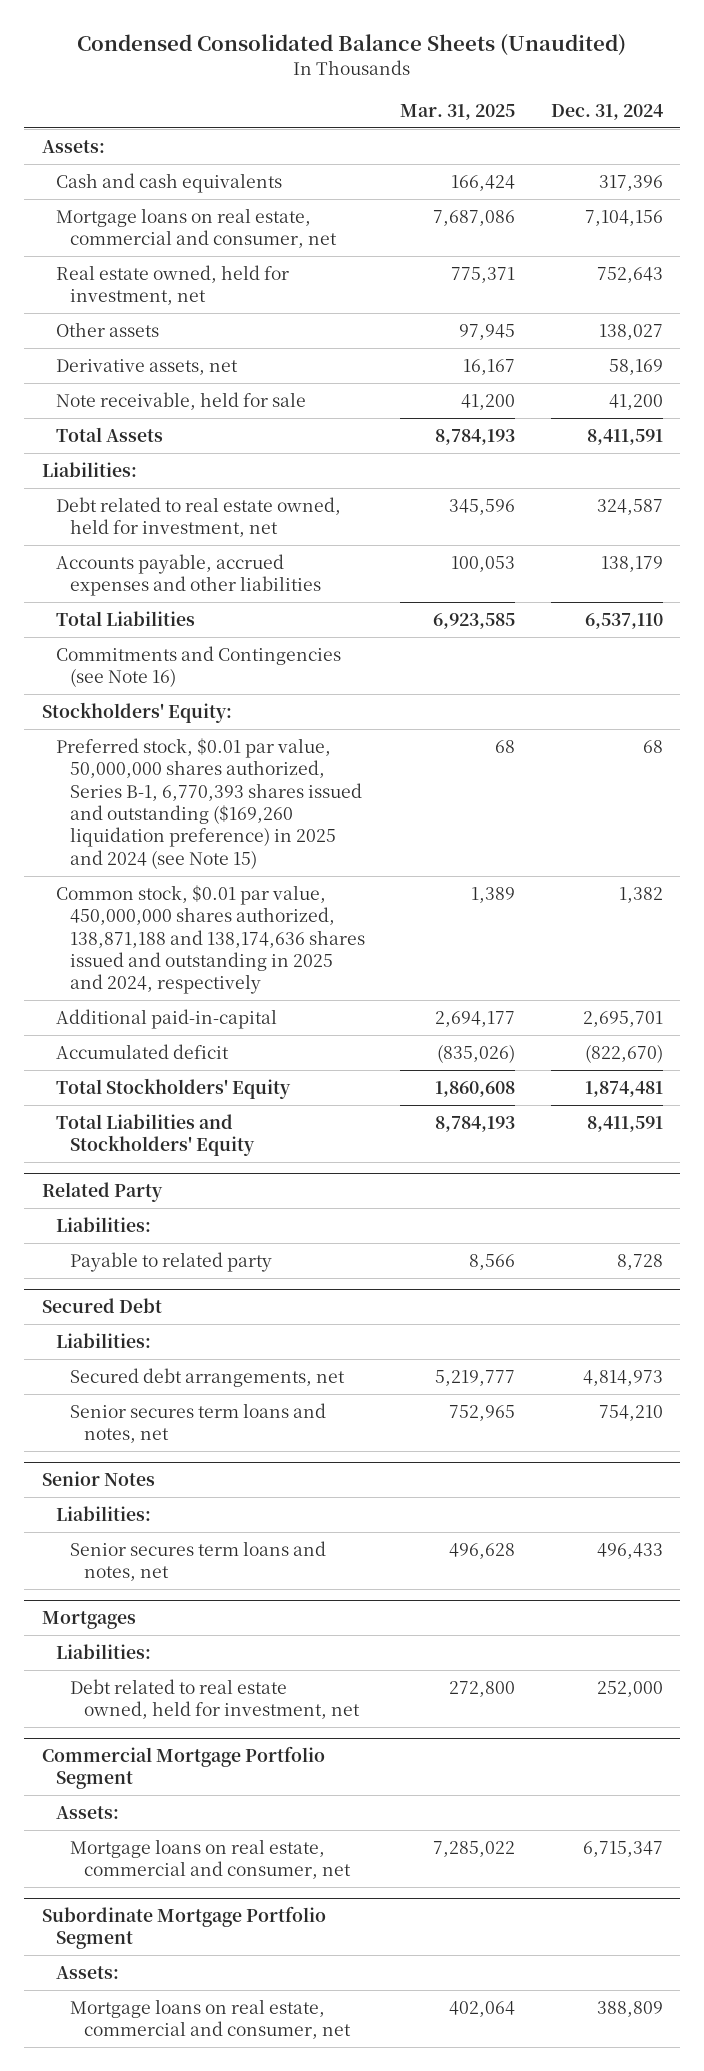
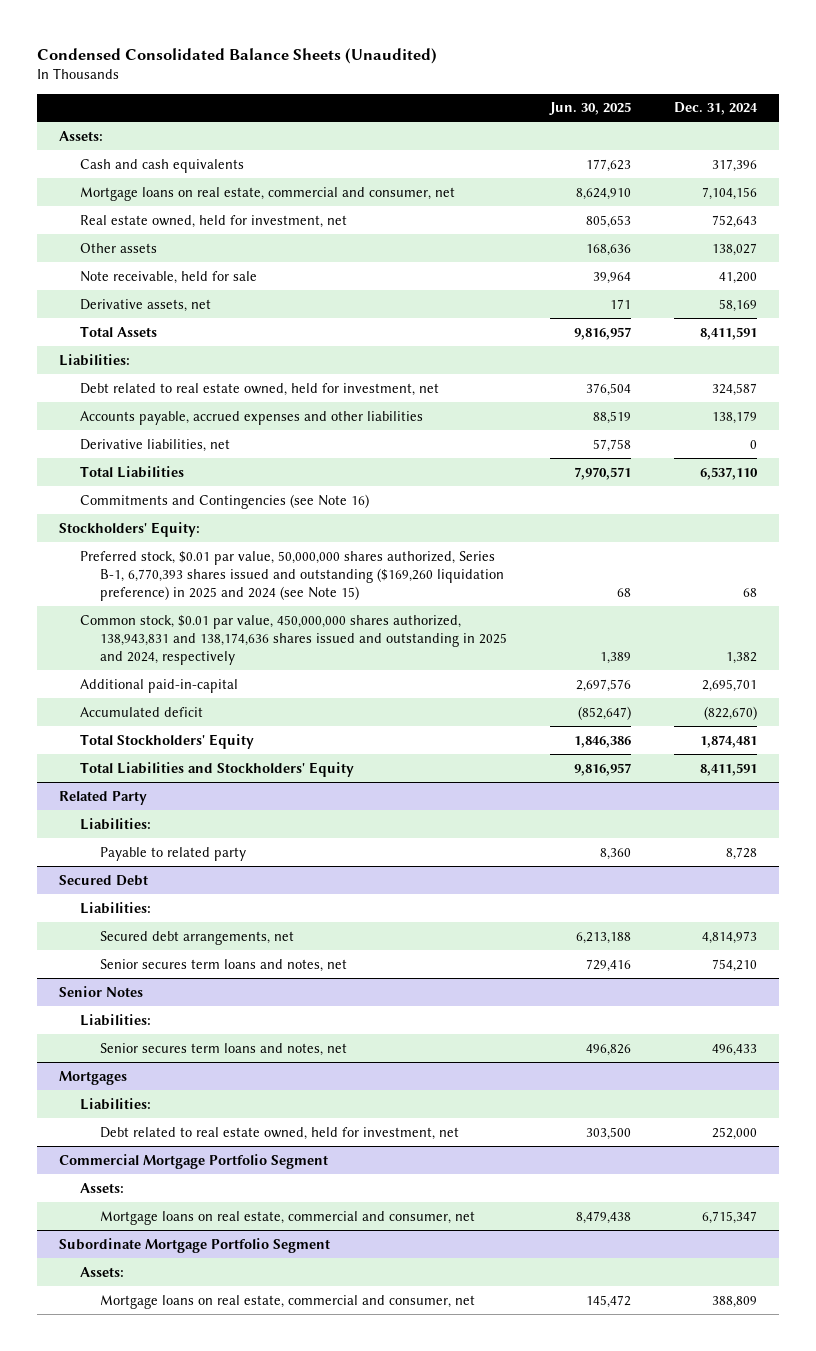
- | Mar. 31, 2025 | Dec. 31, 2024
+ | Jun. 30, 2025 | Dec. 31, 2024
moved down: Derivative assets, net | 171 | 58,169
+ Derivative liabilities, net | 57,758 | 0
- Common stock, $0.01 par value, 450,000,000 shares authorized, 138,871,188 and 138,174,636 shares issued and outstanding in 2025 and 2024, respectively | 1,389 | 1,382
+ Common stock, $0.01 par value, 450,000,000 shares authorized, 138,943,831 and 138,174,636 shares issued and outstanding in 2025 and 2024, respectively | 1,389 | 1,382

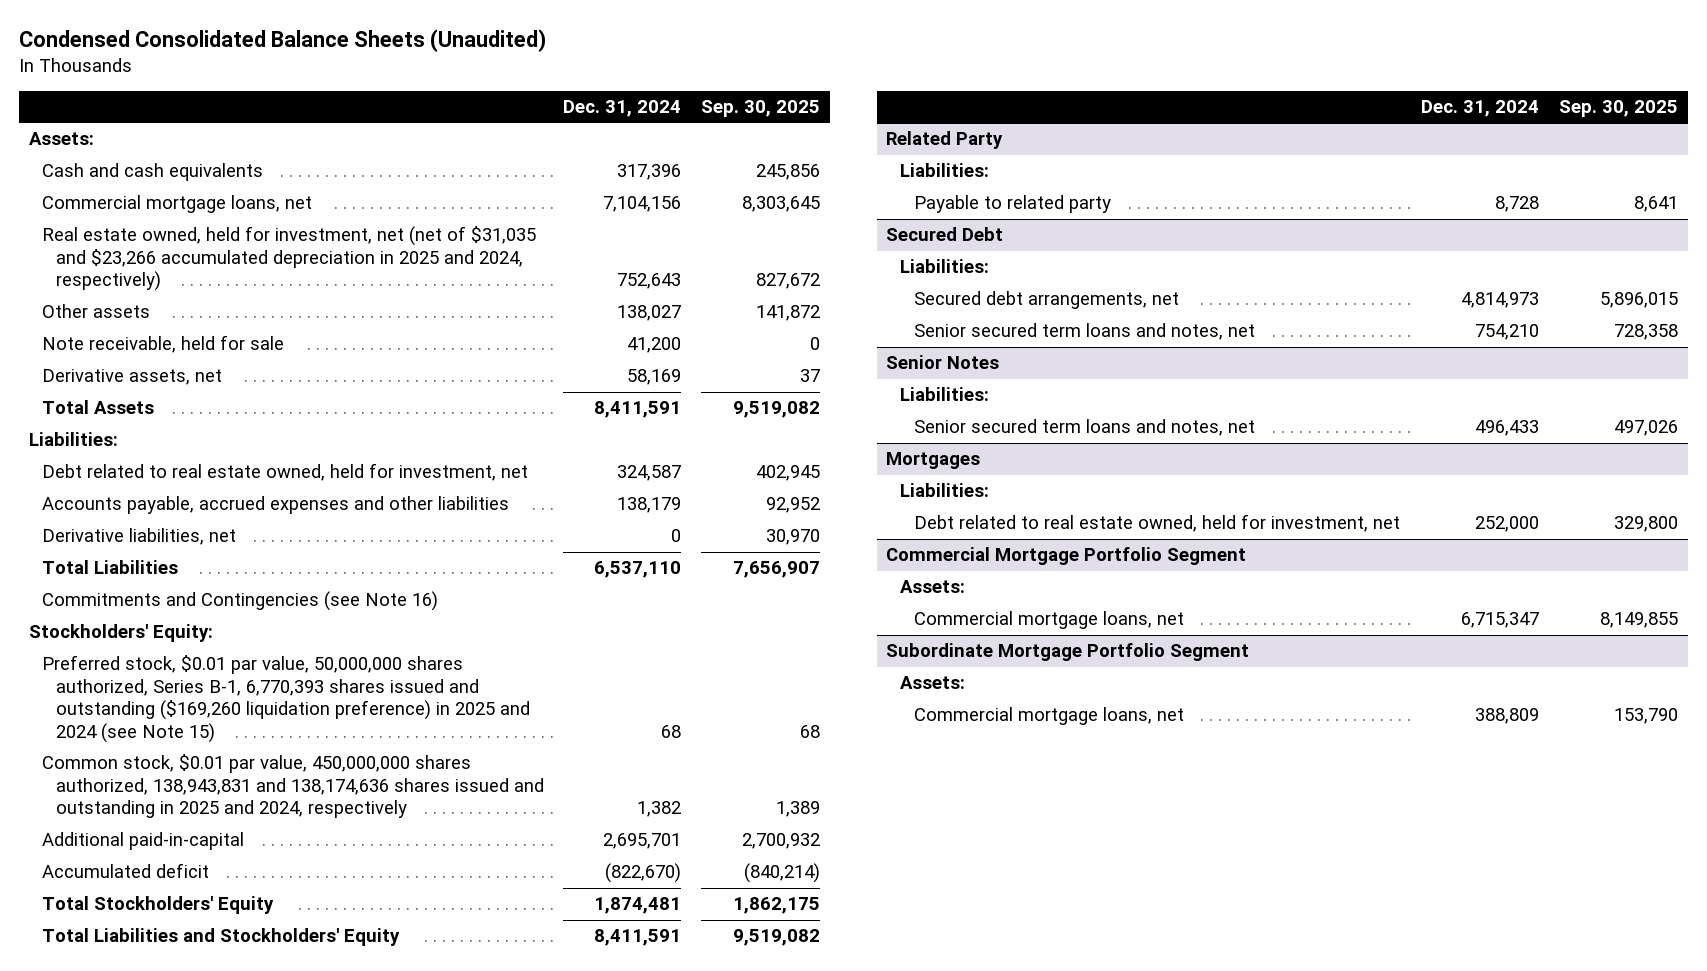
- | Jun. 30, 2025 | Dec. 31, 2024
+ | Dec. 31, 2024 | Sep. 30, 2025
- Mortgage loans on real estate, commercial and consumer, net | 8,624,910 | 7,104,156
- Real estate owned, held for investment, net | 805,653 | 752,643
+ Commercial mortgage loans, net | 7,104,156 | 8,303,645
+ Real estate owned, held for investment, net (net of $31,035 and $23,266 accumulated depreciation in 2025 and 2024, respectively) | 752,643 | 827,672
@ Secured Debt
- Senior secures term loans and notes, net | 729,416 | 754,210
+ Senior secured term loans and notes, net | 754,210 | 728,358
@ Senior Notes
- Senior secures term loans and notes, net | 496,826 | 496,433
+ Senior secured term loans and notes, net | 496,433 | 497,026
@ Commercial Mortgage Portfolio Segment
- Mortgage loans on real estate, commercial and consumer, net | 8,479,438 | 6,715,347
+ Commercial mortgage loans, net | 6,715,347 | 8,149,855
@ Subordinate Mortgage Portfolio Segment
- Mortgage loans on real estate, commercial and consumer, net | 145,472 | 388,809
+ Commercial mortgage loans, net | 388,809 | 153,790

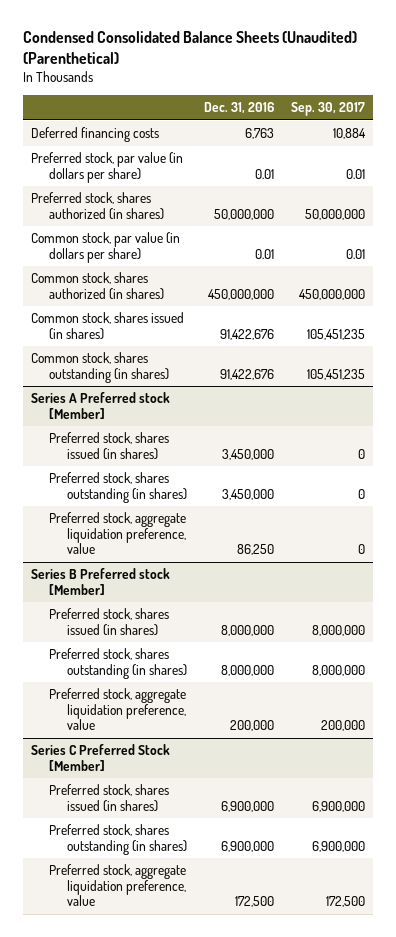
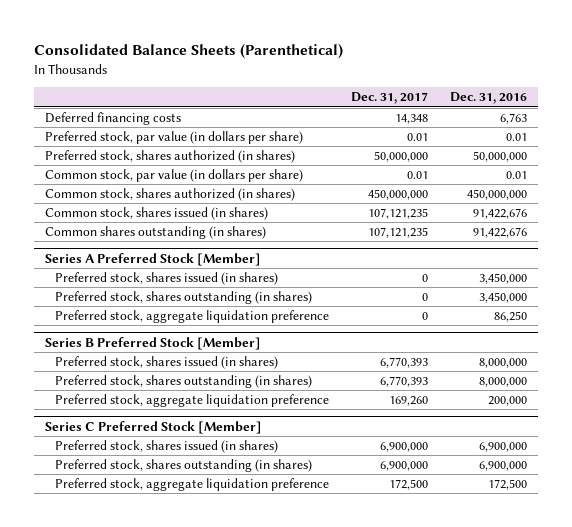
- Condensed Consolidated Balance Sheets (Unaudited) (Parenthetical)
+ Consolidated Balance Sheets (Parenthetical)
- | Dec. 31, 2016 | Sep. 30, 2017
+ | Dec. 31, 2017 | Dec. 31, 2016
- Common stock, shares outstanding (in shares) | 91,422,676 | 105,451,235
- Series A Preferred stock [Member]
+ Common shares outstanding (in shares) | 107,121,235 | 91,422,676
+ Series A Preferred Stock [Member]
- Preferred stock, aggregate liquidation preference, value | 86,250 | 0
- Series B Preferred stock [Member]
+ Preferred stock, aggregate liquidation preference | 0 | 86,250
+ Series B Preferred Stock [Member]
- Preferred stock, aggregate liquidation preference, value | 200,000 | 200,000
+ Preferred stock, aggregate liquidation preference | 169,260 | 200,000
@ Series C Preferred Stock [Member]
- Preferred stock, aggregate liquidation preference, value | 172,500 | 172,500
+ Preferred stock, aggregate liquidation preference | 172,500 | 172,500

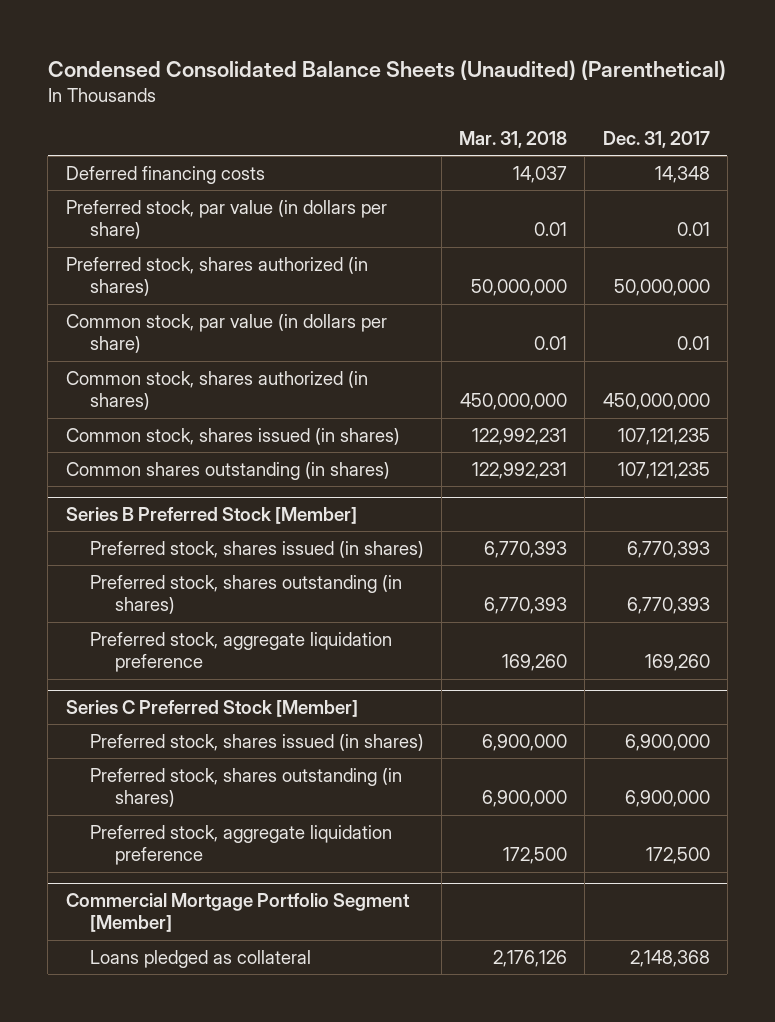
- Consolidated Balance Sheets (Parenthetical)
+ Condensed Consolidated Balance Sheets (Unaudited) (Parenthetical)
- | Dec. 31, 2017 | Dec. 31, 2016
+ | Mar. 31, 2018 | Dec. 31, 2017
- Series A Preferred Stock [Member]
- Preferred stock, shares issued (in shares) | 0 | 3,450,000
- Preferred stock, shares outstanding (in shares) | 0 | 3,450,000
- Preferred stock, aggregate liquidation preference | 0 | 86,250
+ Commercial Mortgage Portfolio Segment [Member]
+ Loans pledged as collateral | 2,176,126 | 2,148,368

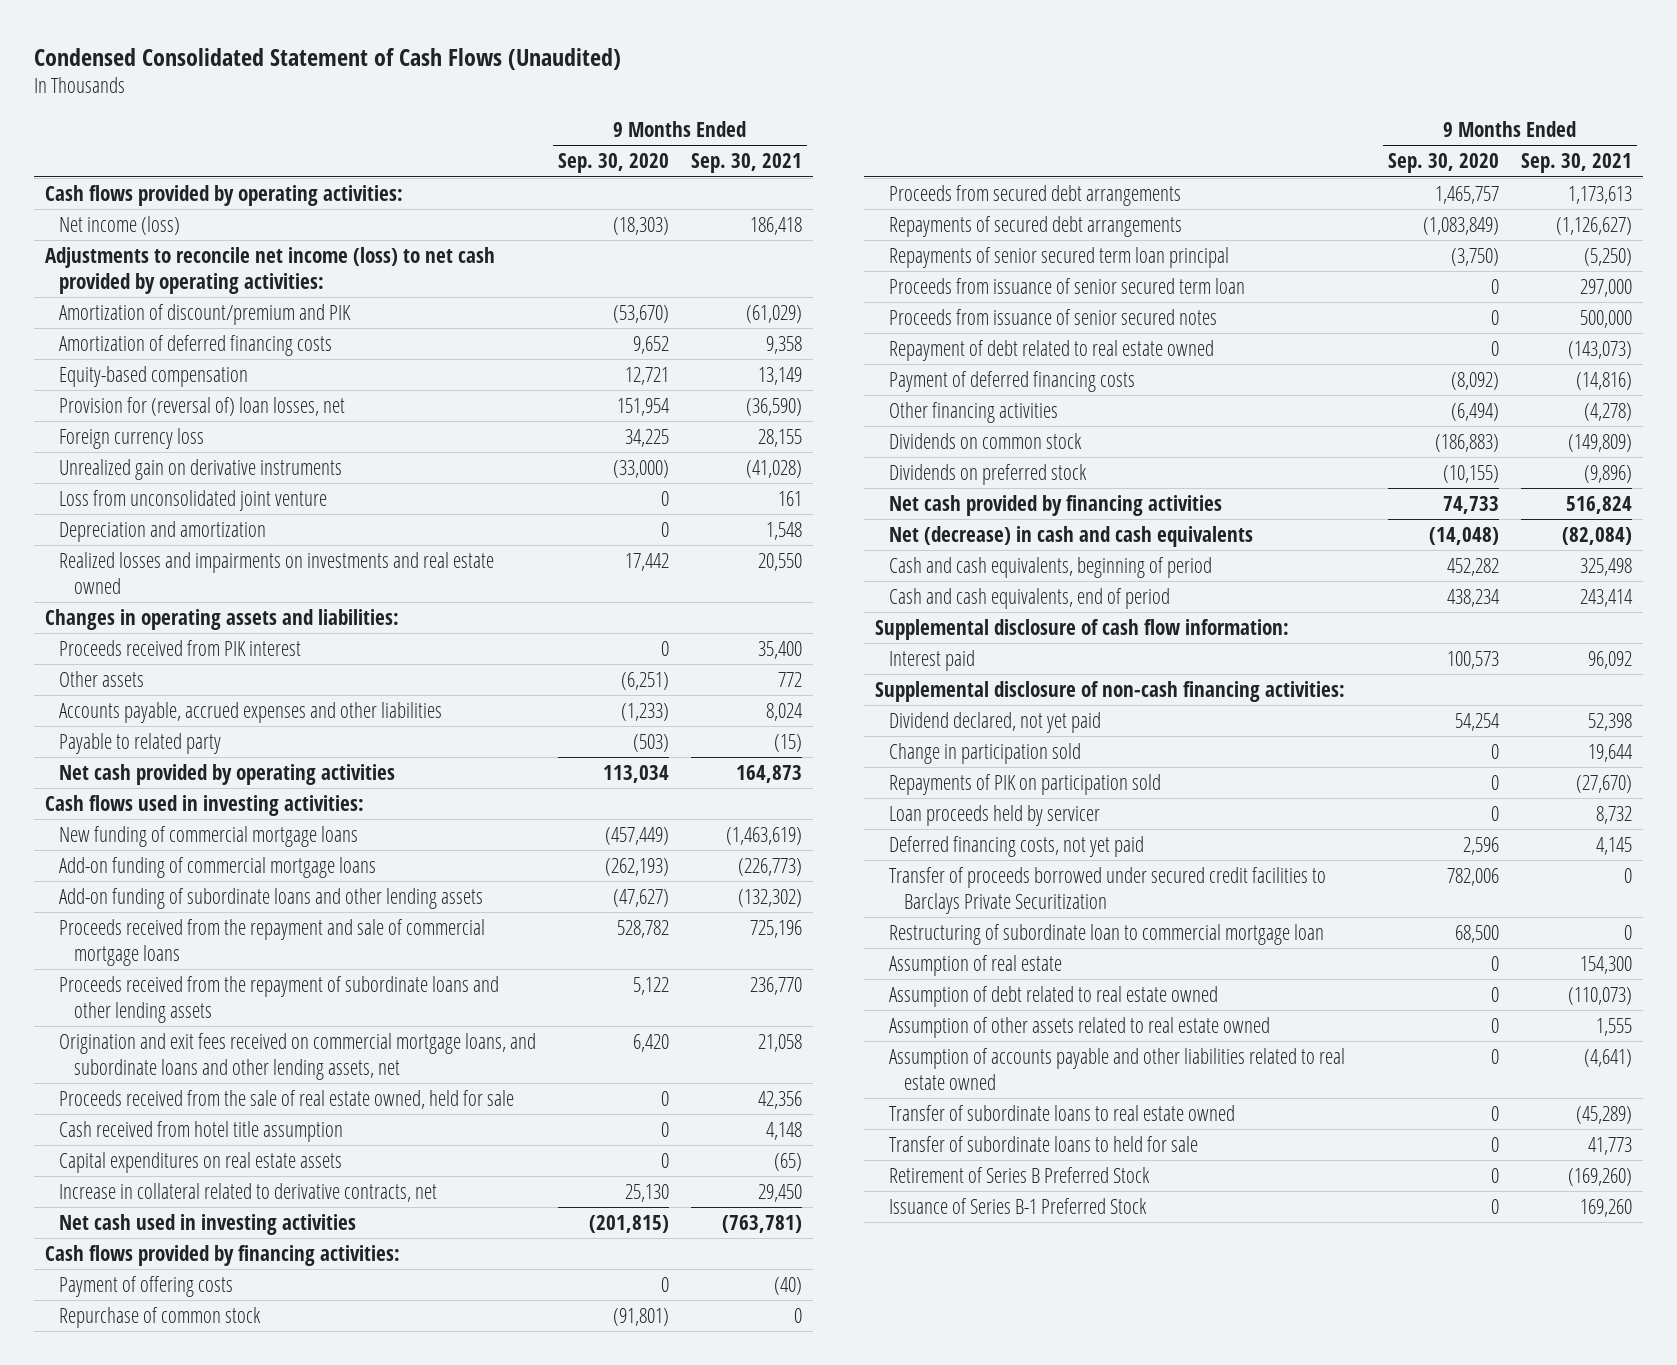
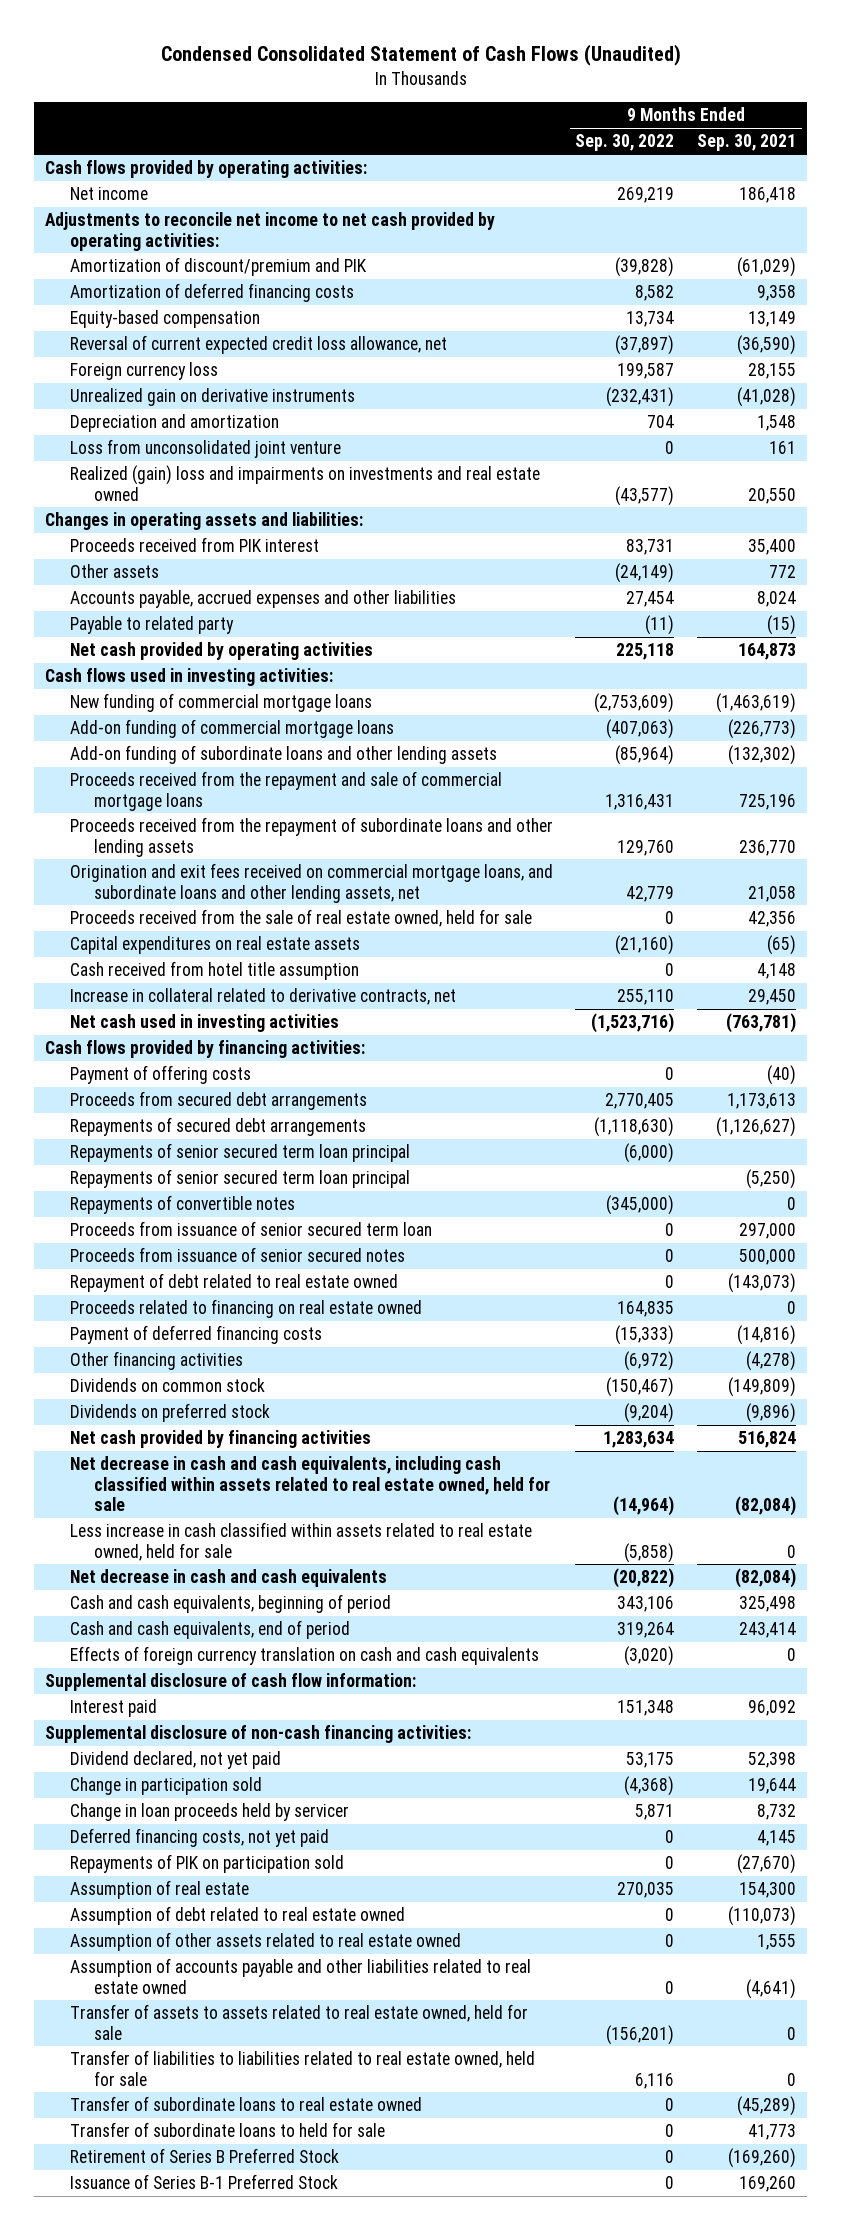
- | 9 Months Ended Sep. 30, 2020 | 9 Months Ended Sep. 30, 2021
+ | 9 Months Ended Sep. 30, 2022 | 9 Months Ended Sep. 30, 2021
- Net income (loss) | (18,303) | 186,418
- Adjustments to reconcile net income (loss) to net cash provided by operating activities:
+ Net income | 269,219 | 186,418
+ Adjustments to reconcile net income to net cash provided by operating activities:
- Provision for (reversal of) loan losses, net | 151,954 | (36,590)
+ Reversal of current expected credit loss allowance, net | (37,897) | (36,590)
- Realized losses and impairments on investments and real estate owned | 17,442 | 20,550
moved down: Loss from unconsolidated joint venture | 0 | 161
+ Realized (gain) loss and impairments on investments and real estate owned | (43,577) | 20,550
moved down: Cash received from hotel title assumption | 0 | 4,148
- Repurchase of common stock | (91,801) | 0
+ Repayments of senior secured term loan principal | (6,000) |
+ Repayments of convertible notes | (345,000) | 0
+ Proceeds related to financing on real estate owned | 164,835 | 0
- Net (decrease) in cash and cash equivalents | (14,048) | (82,084)
+ Net decrease in cash and cash equivalents, including cash classified within assets related to real estate owned, held for sale | (14,964) | (82,084)
+ Less increase in cash classified within assets related to real estate owned, held for sale | (5,858) | 0
+ Net decrease in cash and cash equivalents | (20,822) | (82,084)
+ Effects of foreign currency translation on cash and cash equivalents | (3,020) | 0
- Loan proceeds held by servicer | 0 | 8,732
+ Change in loan proceeds held by servicer | 5,871 | 8,732
- Transfer of proceeds borrowed under secured credit facilities to Barclays Private Securitization | 782,006 | 0
- Restructuring of subordinate loan to commercial mortgage loan | 68,500 | 0
moved down: Repayments of PIK on participation sold | 0 | (27,670)
+ Transfer of assets to assets related to real estate owned, held for sale | (156,201) | 0
+ Transfer of liabilities to liabilities related to real estate owned, held for sale | 6,116 | 0

